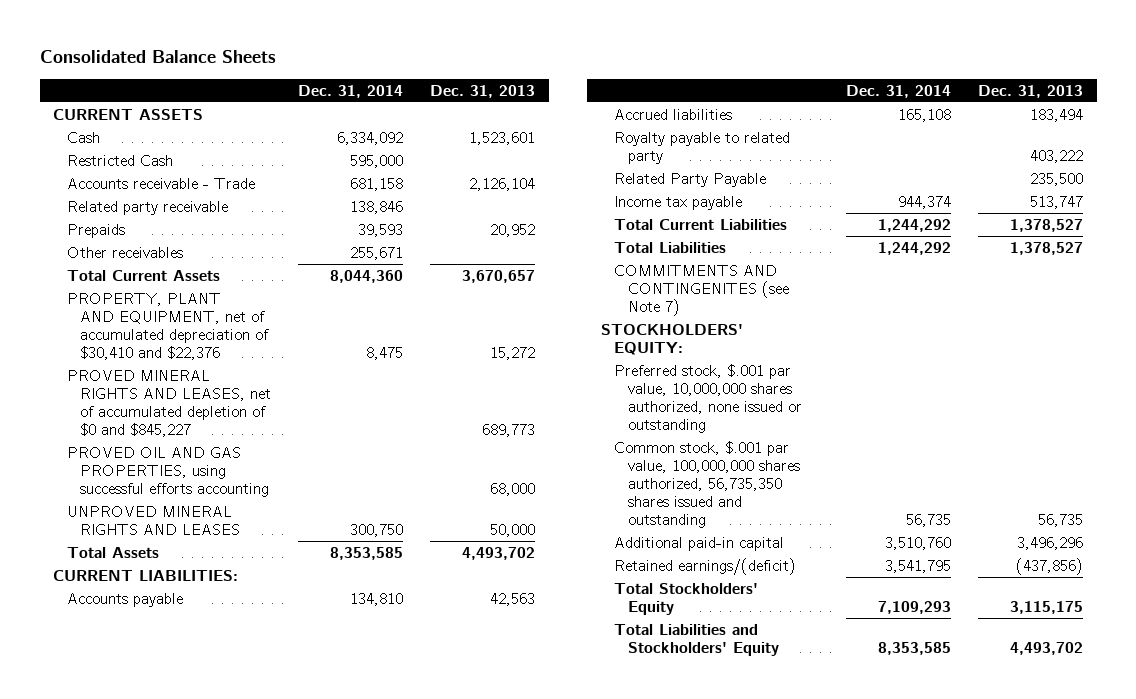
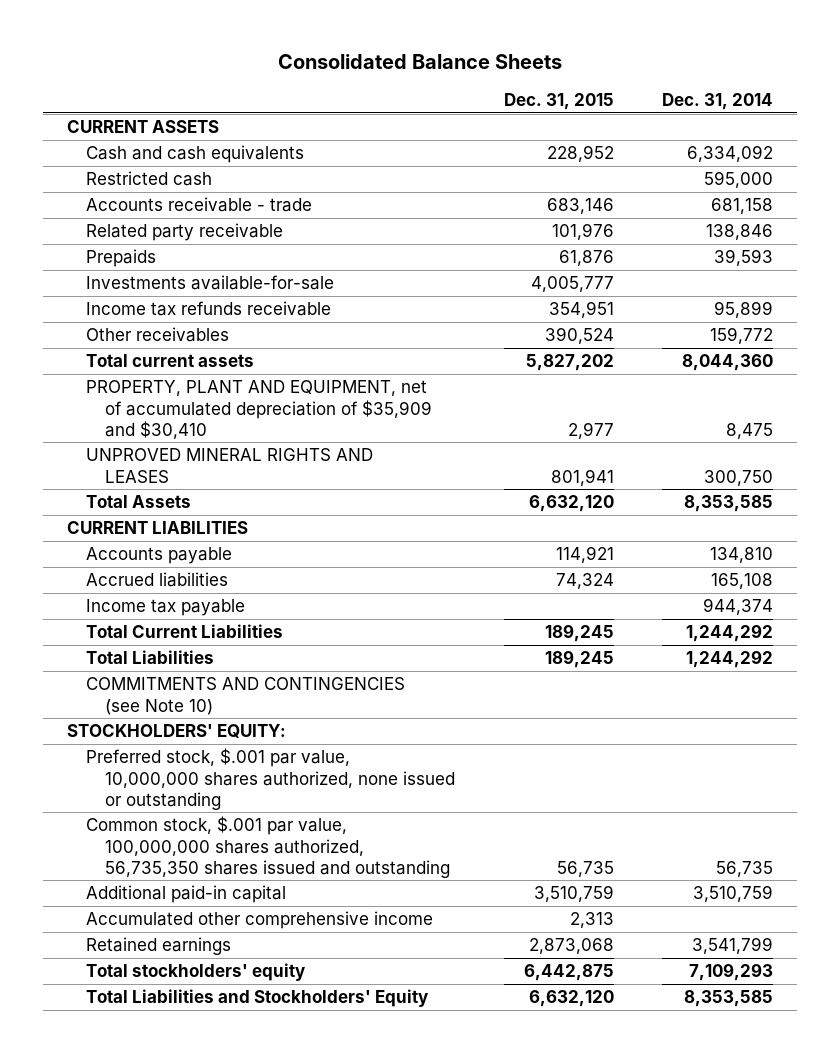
- | Dec. 31, 2014 | Dec. 31, 2013
+ | Dec. 31, 2015 | Dec. 31, 2014
- Cash | 6,334,092 | 1,523,601
- Restricted Cash | 595,000 |
- Accounts receivable - Trade | 681,158 | 2,126,104
+ Cash and cash equivalents | 228,952 | 6,334,092
+ Restricted cash | | 595,000
+ Accounts receivable - trade | 683,146 | 681,158
- Other receivables | 255,671 |
- Total Current Assets | 8,044,360 | 3,670,657
- PROPERTY, PLANT AND EQUIPMENT, net of accumulated depreciation of $30,410 and $22,376 | 8,475 | 15,272
- PROVED MINERAL RIGHTS AND LEASES, net of accumulated depletion of $0 and $845,227 | | 689,773
- PROVED OIL AND GAS PROPERTIES, using successful efforts accounting | | 68,000
+ Investments available-for-sale | 4,005,777 |
+ Income tax refunds receivable | 354,951 | 95,899
+ Other receivables | 390,524 | 159,772
+ Total current assets | 5,827,202 | 8,044,360
+ PROPERTY, PLANT AND EQUIPMENT, net of accumulated depreciation of $35,909 and $30,410 | 2,977 | 8,475
- CURRENT LIABILITIES:
+ CURRENT LIABILITIES
- Royalty payable to related party | | 403,222
- Related Party Payable | | 235,500
- COMMITMENTS AND CONTINGENITES (see Note 7)
+ COMMITMENTS AND CONTINGENCIES (see Note 10)
- Additional paid-in capital | 3,510,760 | 3,496,296
- Retained earnings/(deficit) | 3,541,795 | (437,856)
- Total Stockholders' Equity | 7,109,293 | 3,115,175
+ Additional paid-in capital | 3,510,759 | 3,510,759
+ Accumulated other comprehensive income | 2,313 |
+ Retained earnings | 2,873,068 | 3,541,799
+ Total stockholders' equity | 6,442,875 | 7,109,293

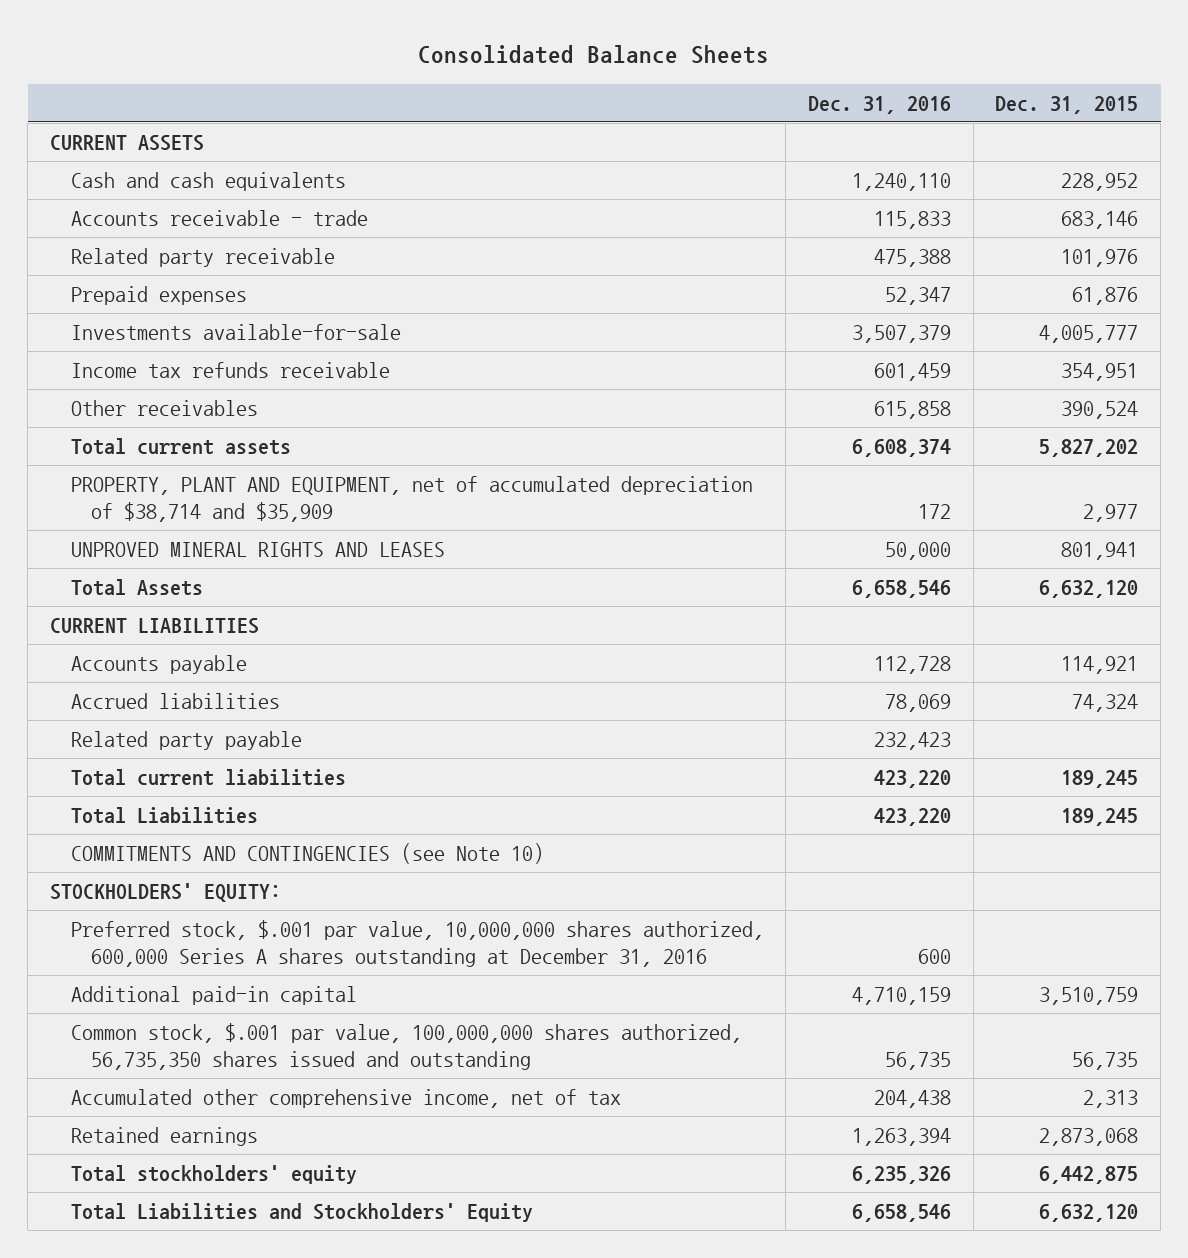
- | Dec. 31, 2015 | Dec. 31, 2014
+ | Dec. 31, 2016 | Dec. 31, 2015
- Restricted cash | | 595,000
- Prepaids | 61,876 | 39,593
+ Prepaid expenses | 52,347 | 61,876
- PROPERTY, PLANT AND EQUIPMENT, net of accumulated depreciation of $35,909 and $30,410 | 2,977 | 8,475
+ PROPERTY, PLANT AND EQUIPMENT, net of accumulated depreciation of $38,714 and $35,909 | 172 | 2,977
- Income tax payable | | 944,374
- Total Current Liabilities | 189,245 | 1,244,292
+ Related party payable | 232,423 |
+ Total current liabilities | 423,220 | 189,245
- Preferred stock, $.001 par value, 10,000,000 shares authorized, none issued or outstanding
+ Preferred stock, $.001 par value, 10,000,000 shares authorized, 600,000 Series A shares outstanding at December 31, 2016 | 600 |
- Accumulated other comprehensive income | 2,313 |
moved down: Common stock, $.001 par value, 100,000,000 shares authorized, 56,735,350 shares issued and outstanding | 56,735 | 56,735
+ Accumulated other comprehensive income, net of tax | 204,438 | 2,313

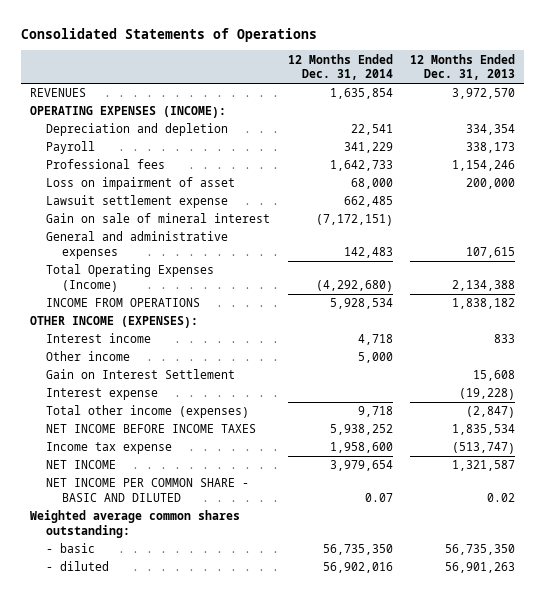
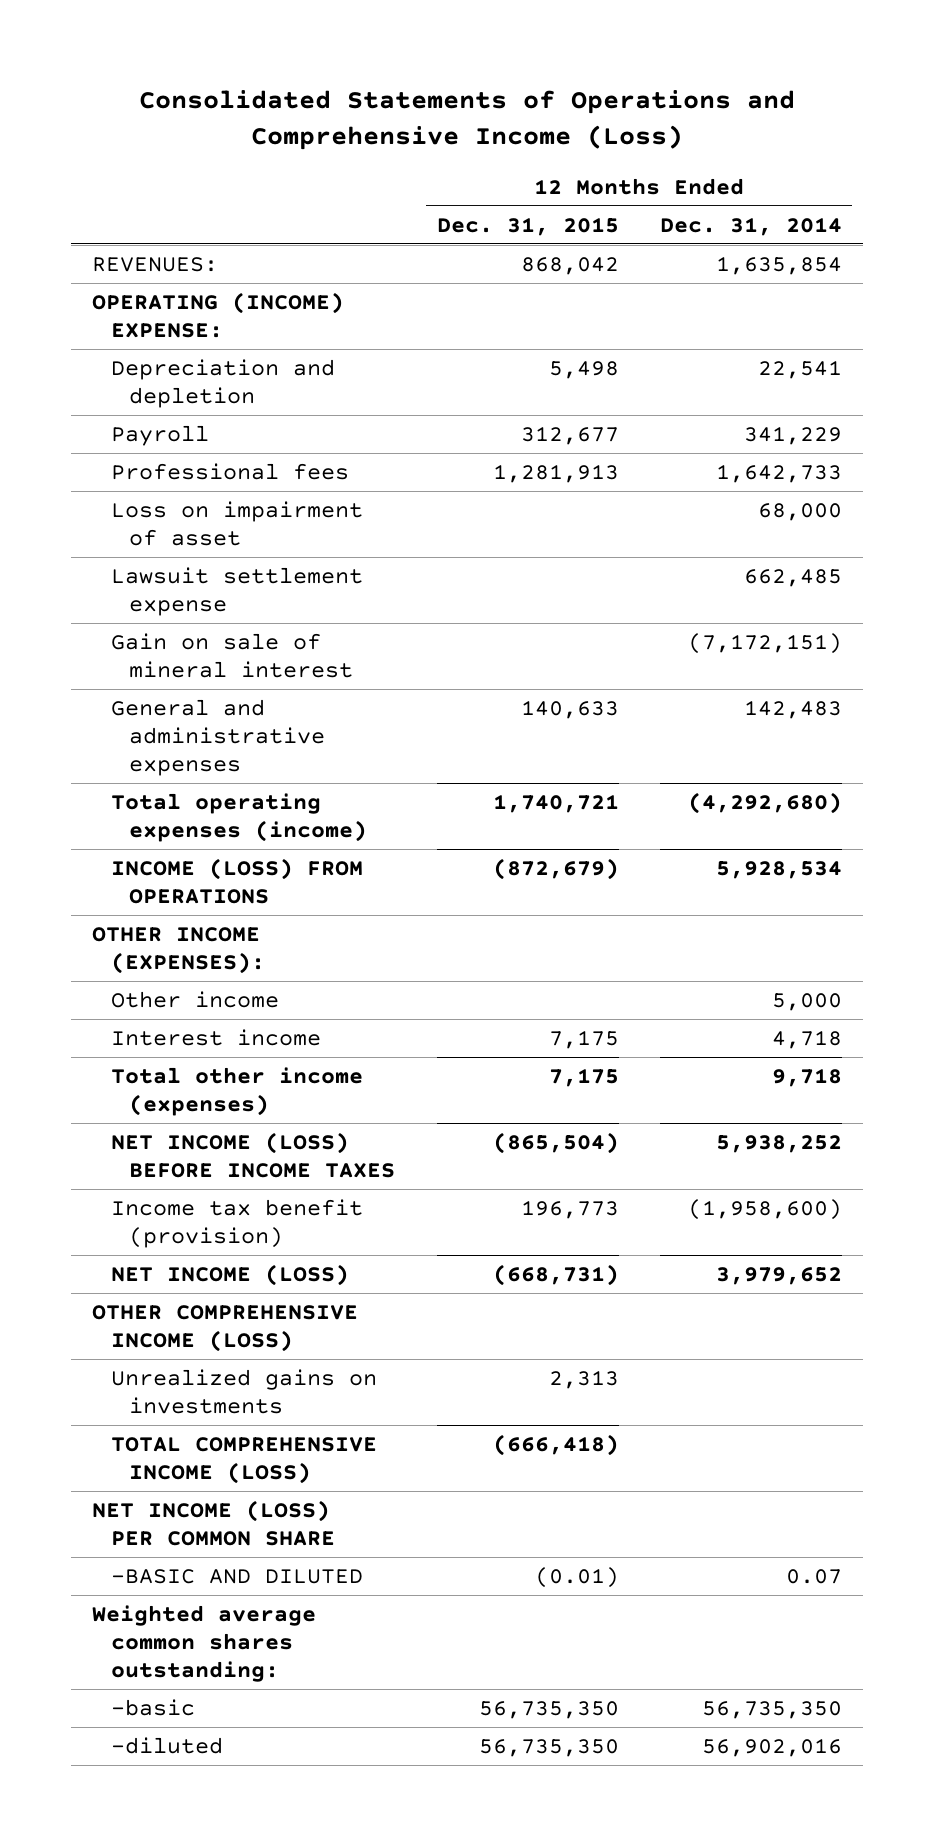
- Consolidated Statements of Operations
+ Consolidated Statements of Operations and Comprehensive Income (Loss)
- | 12 Months Ended Dec. 31, 2014 | 12 Months Ended Dec. 31, 2013
+ | 12 Months Ended Dec. 31, 2015 | 12 Months Ended Dec. 31, 2014
- REVENUES | 1,635,854 | 3,972,570
- OPERATING EXPENSES (INCOME):
+ REVENUES: | 868,042 | 1,635,854
+ OPERATING (INCOME) EXPENSE:
- Total Operating Expenses (Income) | (4,292,680) | 2,134,388
- INCOME FROM OPERATIONS | 5,928,534 | 1,838,182
+ Total operating expenses (income) | 1,740,721 | (4,292,680)
+ INCOME (LOSS) FROM OPERATIONS | (872,679) | 5,928,534
- Gain on Interest Settlement | | 15,608
- Interest expense | | (19,228)
moved down: Interest income | 7,175 | 4,718
- NET INCOME BEFORE INCOME TAXES | 5,938,252 | 1,835,534
- Income tax expense | 1,958,600 | (513,747)
- NET INCOME | 3,979,654 | 1,321,587
- NET INCOME PER COMMON SHARE - BASIC AND DILUTED | 0.07 | 0.02
+ NET INCOME (LOSS) BEFORE INCOME TAXES | (865,504) | 5,938,252
+ Income tax benefit (provision) | 196,773 | (1,958,600)
+ NET INCOME (LOSS) | (668,731) | 3,979,652
+ OTHER COMPREHENSIVE INCOME (LOSS)
+ Unrealized gains on investments | 2,313 |
+ TOTAL COMPREHENSIVE INCOME (LOSS) | (666,418) |
+ NET INCOME (LOSS) PER COMMON SHARE
+ -BASIC AND DILUTED | (0.01) | 0.07
- - basic | 56,735,350 | 56,735,350
- - diluted | 56,902,016 | 56,901,263
+ -basic | 56,735,350 | 56,735,350
+ -diluted | 56,735,350 | 56,902,016

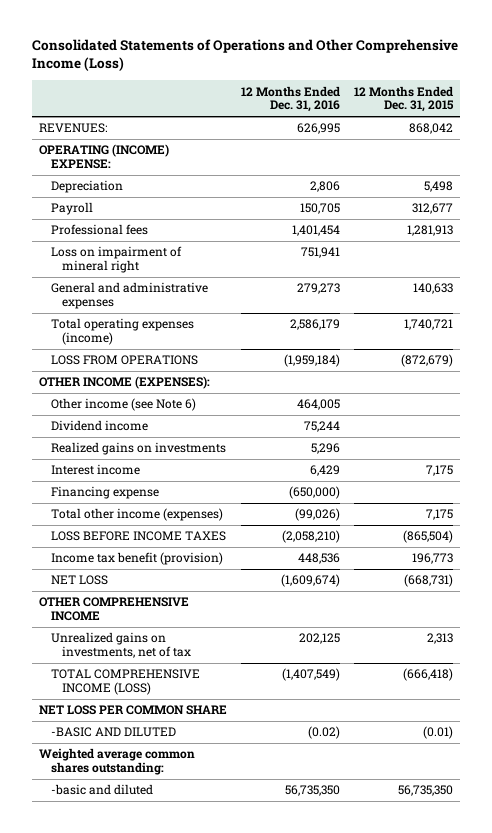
- Consolidated Statements of Operations and Comprehensive Income (Loss)
+ Consolidated Statements of Operations and Other Comprehensive Income (Loss)
- | 12 Months Ended Dec. 31, 2015 | 12 Months Ended Dec. 31, 2014
+ | 12 Months Ended Dec. 31, 2016 | 12 Months Ended Dec. 31, 2015
- Depreciation and depletion | 5,498 | 22,541
+ Depreciation | 2,806 | 5,498
- Loss on impairment of asset | | 68,000
- Lawsuit settlement expense | | 662,485
- Gain on sale of mineral interest | | (7,172,151)
+ Loss on impairment of mineral right | 751,941 |
- INCOME (LOSS) FROM OPERATIONS | (872,679) | 5,928,534
+ LOSS FROM OPERATIONS | (1,959,184) | (872,679)
- Other income | | 5,000
+ Other income (see Note 6) | 464,005 |
+ Dividend income | 75,244 |
+ Realized gains on investments | 5,296 |
+ Financing expense | (650,000) |
- NET INCOME (LOSS) BEFORE INCOME TAXES | (865,504) | 5,938,252
+ LOSS BEFORE INCOME TAXES | (2,058,210) | (865,504)
- NET INCOME (LOSS) | (668,731) | 3,979,652
- OTHER COMPREHENSIVE INCOME (LOSS)
- Unrealized gains on investments | 2,313 |
+ NET LOSS | (1,609,674) | (668,731)
+ OTHER COMPREHENSIVE INCOME
+ Unrealized gains on investments, net of tax | 202,125 | 2,313
- NET INCOME (LOSS) PER COMMON SHARE
+ NET LOSS PER COMMON SHARE
- -basic | 56,735,350 | 56,735,350
- -diluted | 56,735,350 | 56,902,016
+ -basic and diluted | 56,735,350 | 56,735,350

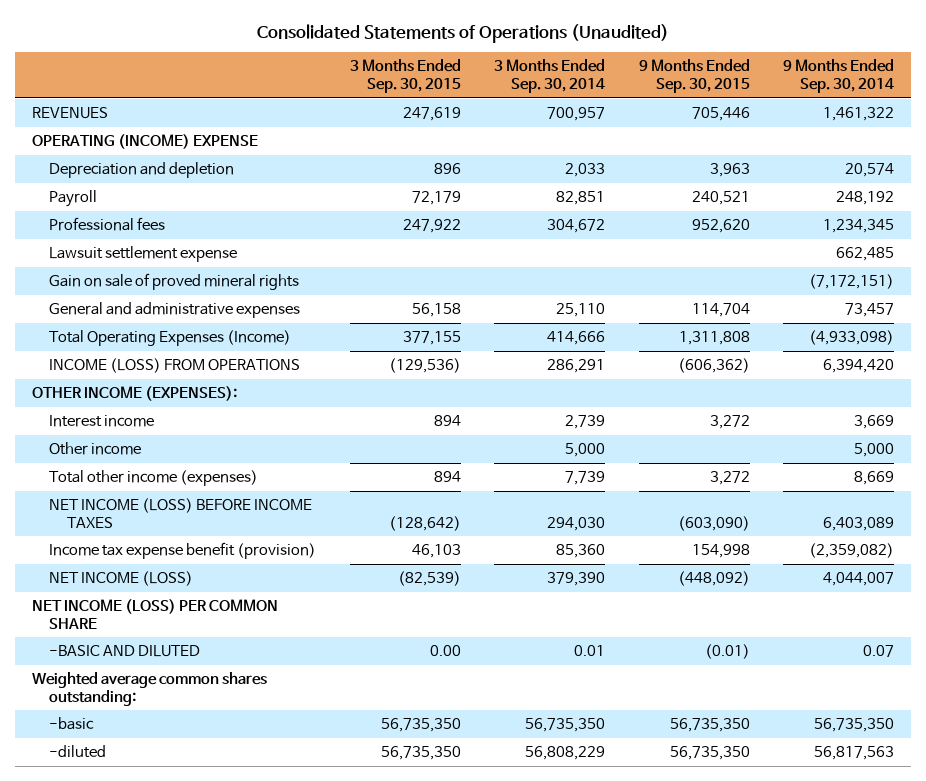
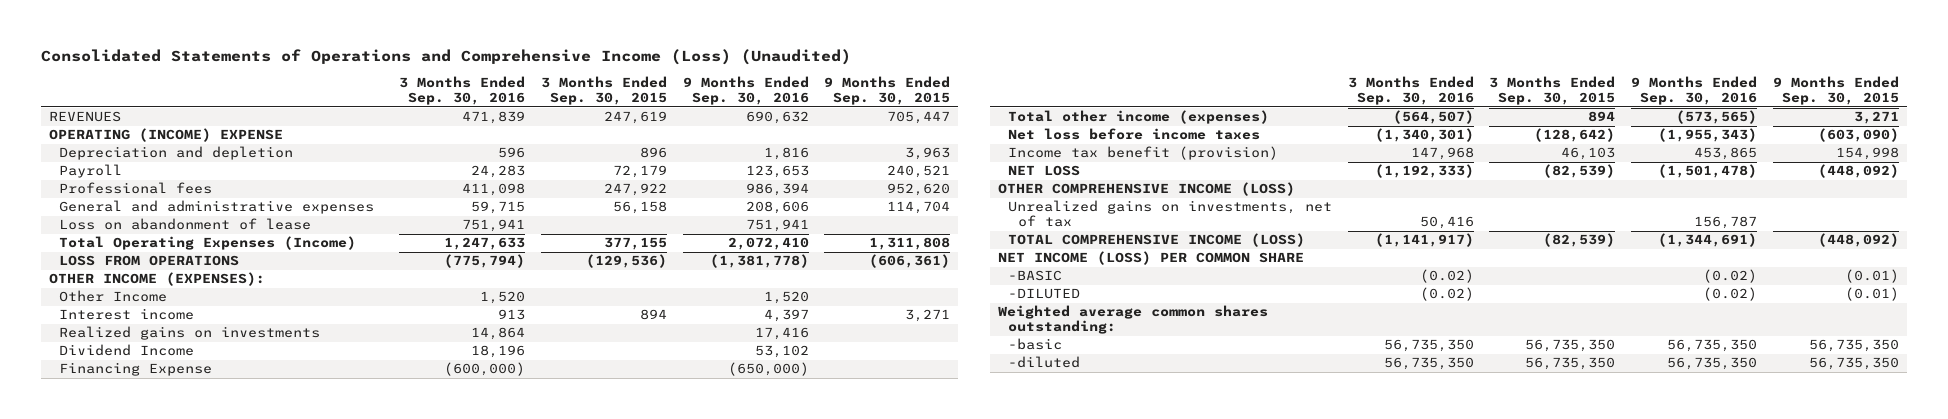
- Consolidated Statements of Operations (Unaudited)
+ Consolidated Statements of Operations and Comprehensive Income (Loss) (Unaudited)
- | 3 Months Ended Sep. 30, 2015 | 3 Months Ended Sep. 30, 2014 | 9 Months Ended Sep. 30, 2015 | 9 Months Ended Sep. 30, 2014
+ | 3 Months Ended Sep. 30, 2016 | 3 Months Ended Sep. 30, 2015 | 9 Months Ended Sep. 30, 2016 | 9 Months Ended Sep. 30, 2015
- REVENUES | 247,619 | 700,957 | 705,446 | 1,461,322
+ REVENUES | 471,839 | 247,619 | 690,632 | 705,447
- Lawsuit settlement expense | | | | 662,485
- Gain on sale of proved mineral rights | | | | (7,172,151)
+ Loss on abandonment of lease | 751,941 | | 751,941 |
- INCOME (LOSS) FROM OPERATIONS | (129,536) | 286,291 | (606,362) | 6,394,420
+ LOSS FROM OPERATIONS | (775,794) | (129,536) | (1,381,778) | (606,361)
- Interest income | 894 | 2,739 | 3,272 | 3,669
- Other income | | 5,000 | | 5,000
- Total other income (expenses) | 894 | 7,739 | 3,272 | 8,669
- NET INCOME (LOSS) BEFORE INCOME TAXES | (128,642) | 294,030 | (603,090) | 6,403,089
- Income tax expense benefit (provision) | 46,103 | 85,360 | 154,998 | (2,359,082)
- NET INCOME (LOSS) | (82,539) | 379,390 | (448,092) | 4,044,007
+ Other Income | 1,520 | | 1,520 |
+ Interest income | 913 | 894 | 4,397 | 3,271
+ Realized gains on investments | 14,864 | | 17,416 |
+ Dividend Income | 18,196 | | 53,102 |
+ Financing Expense | (600,000) | | (650,000) |
+ Total other income (expenses) | (564,507) | 894 | (573,565) | 3,271
+ Net loss before income taxes | (1,340,301) | (128,642) | (1,955,343) | (603,090)
+ Income tax benefit (provision) | 147,968 | 46,103 | 453,865 | 154,998
+ NET LOSS | (1,192,333) | (82,539) | (1,501,478) | (448,092)
+ OTHER COMPREHENSIVE INCOME (LOSS)
+ Unrealized gains on investments, net of tax | 50,416 | | 156,787 |
+ TOTAL COMPREHENSIVE INCOME (LOSS) | (1,141,917) | (82,539) | (1,344,691) | (448,092)
- -BASIC AND DILUTED | 0.00 | 0.01 | (0.01) | 0.07
+ -BASIC | (0.02) | | (0.02) | (0.01)
+ -DILUTED | (0.02) | | (0.02) | (0.01)

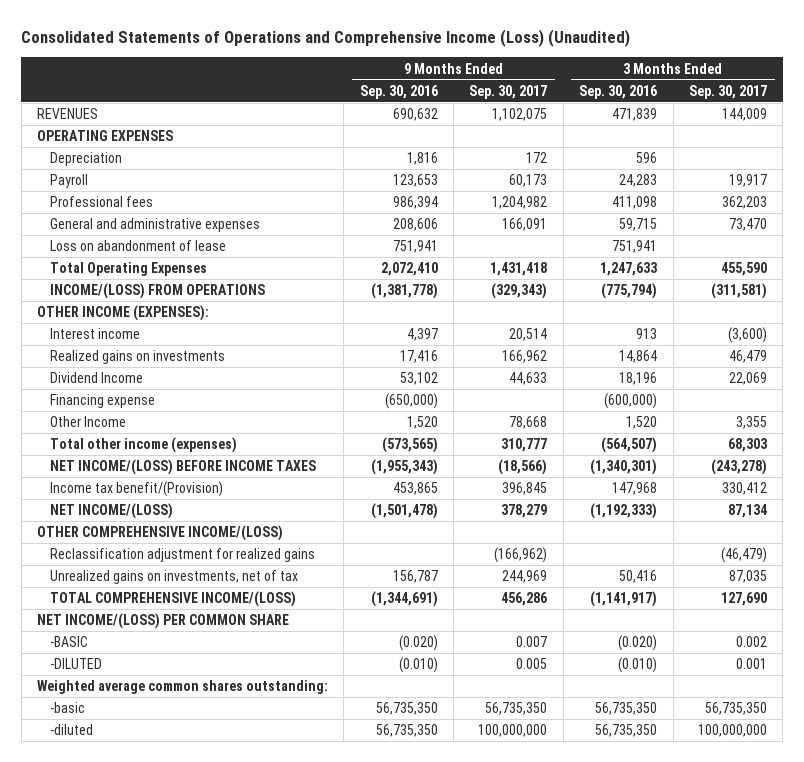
- | 3 Months Ended Sep. 30, 2016 | 3 Months Ended Sep. 30, 2015 | 9 Months Ended Sep. 30, 2016 | 9 Months Ended Sep. 30, 2015
+ | 9 Months Ended Sep. 30, 2016 | 9 Months Ended Sep. 30, 2017 | 3 Months Ended Sep. 30, 2016 | 3 Months Ended Sep. 30, 2017
- OPERATING (INCOME) EXPENSE
- Depreciation and depletion | 596 | 896 | 1,816 | 3,963
+ OPERATING EXPENSES
+ Depreciation | 1,816 | 172 | 596 |
- Total Operating Expenses (Income) | 1,247,633 | 377,155 | 2,072,410 | 1,311,808
- LOSS FROM OPERATIONS | (775,794) | (129,536) | (1,381,778) | (606,361)
+ Total Operating Expenses | 2,072,410 | 1,431,418 | 1,247,633 | 455,590
+ INCOME/(LOSS) FROM OPERATIONS | (1,381,778) | (329,343) | (775,794) | (311,581)
- Financing Expense | (600,000) | | (650,000) |
+ Financing expense | (650,000) | | (600,000) |
moved down: Other Income | 1,520 | 78,668 | 1,520 | 3,355
- Net loss before income taxes | (1,340,301) | (128,642) | (1,955,343) | (603,090)
- Income tax benefit (provision) | 147,968 | 46,103 | 453,865 | 154,998
- NET LOSS | (1,192,333) | (82,539) | (1,501,478) | (448,092)
- OTHER COMPREHENSIVE INCOME (LOSS)
+ NET INCOME/(LOSS) BEFORE INCOME TAXES | (1,955,343) | (18,566) | (1,340,301) | (243,278)
+ Income tax benefit/(Provision) | 453,865 | 396,845 | 147,968 | 330,412
+ NET INCOME/(LOSS) | (1,501,478) | 378,279 | (1,192,333) | 87,134
+ OTHER COMPREHENSIVE INCOME/(LOSS)
+ Reclassification adjustment for realized gains | | (166,962) | | (46,479)
- TOTAL COMPREHENSIVE INCOME (LOSS) | (1,141,917) | (82,539) | (1,344,691) | (448,092)
- NET INCOME (LOSS) PER COMMON SHARE
- -BASIC | (0.02) | | (0.02) | (0.01)
- -DILUTED | (0.02) | | (0.02) | (0.01)
+ TOTAL COMPREHENSIVE INCOME/(LOSS) | (1,344,691) | 456,286 | (1,141,917) | 127,690
+ NET INCOME/(LOSS) PER COMMON SHARE
+ -BASIC | (0.020) | 0.007 | (0.020) | 0.002
+ -DILUTED | (0.010) | 0.005 | (0.010) | 0.001

